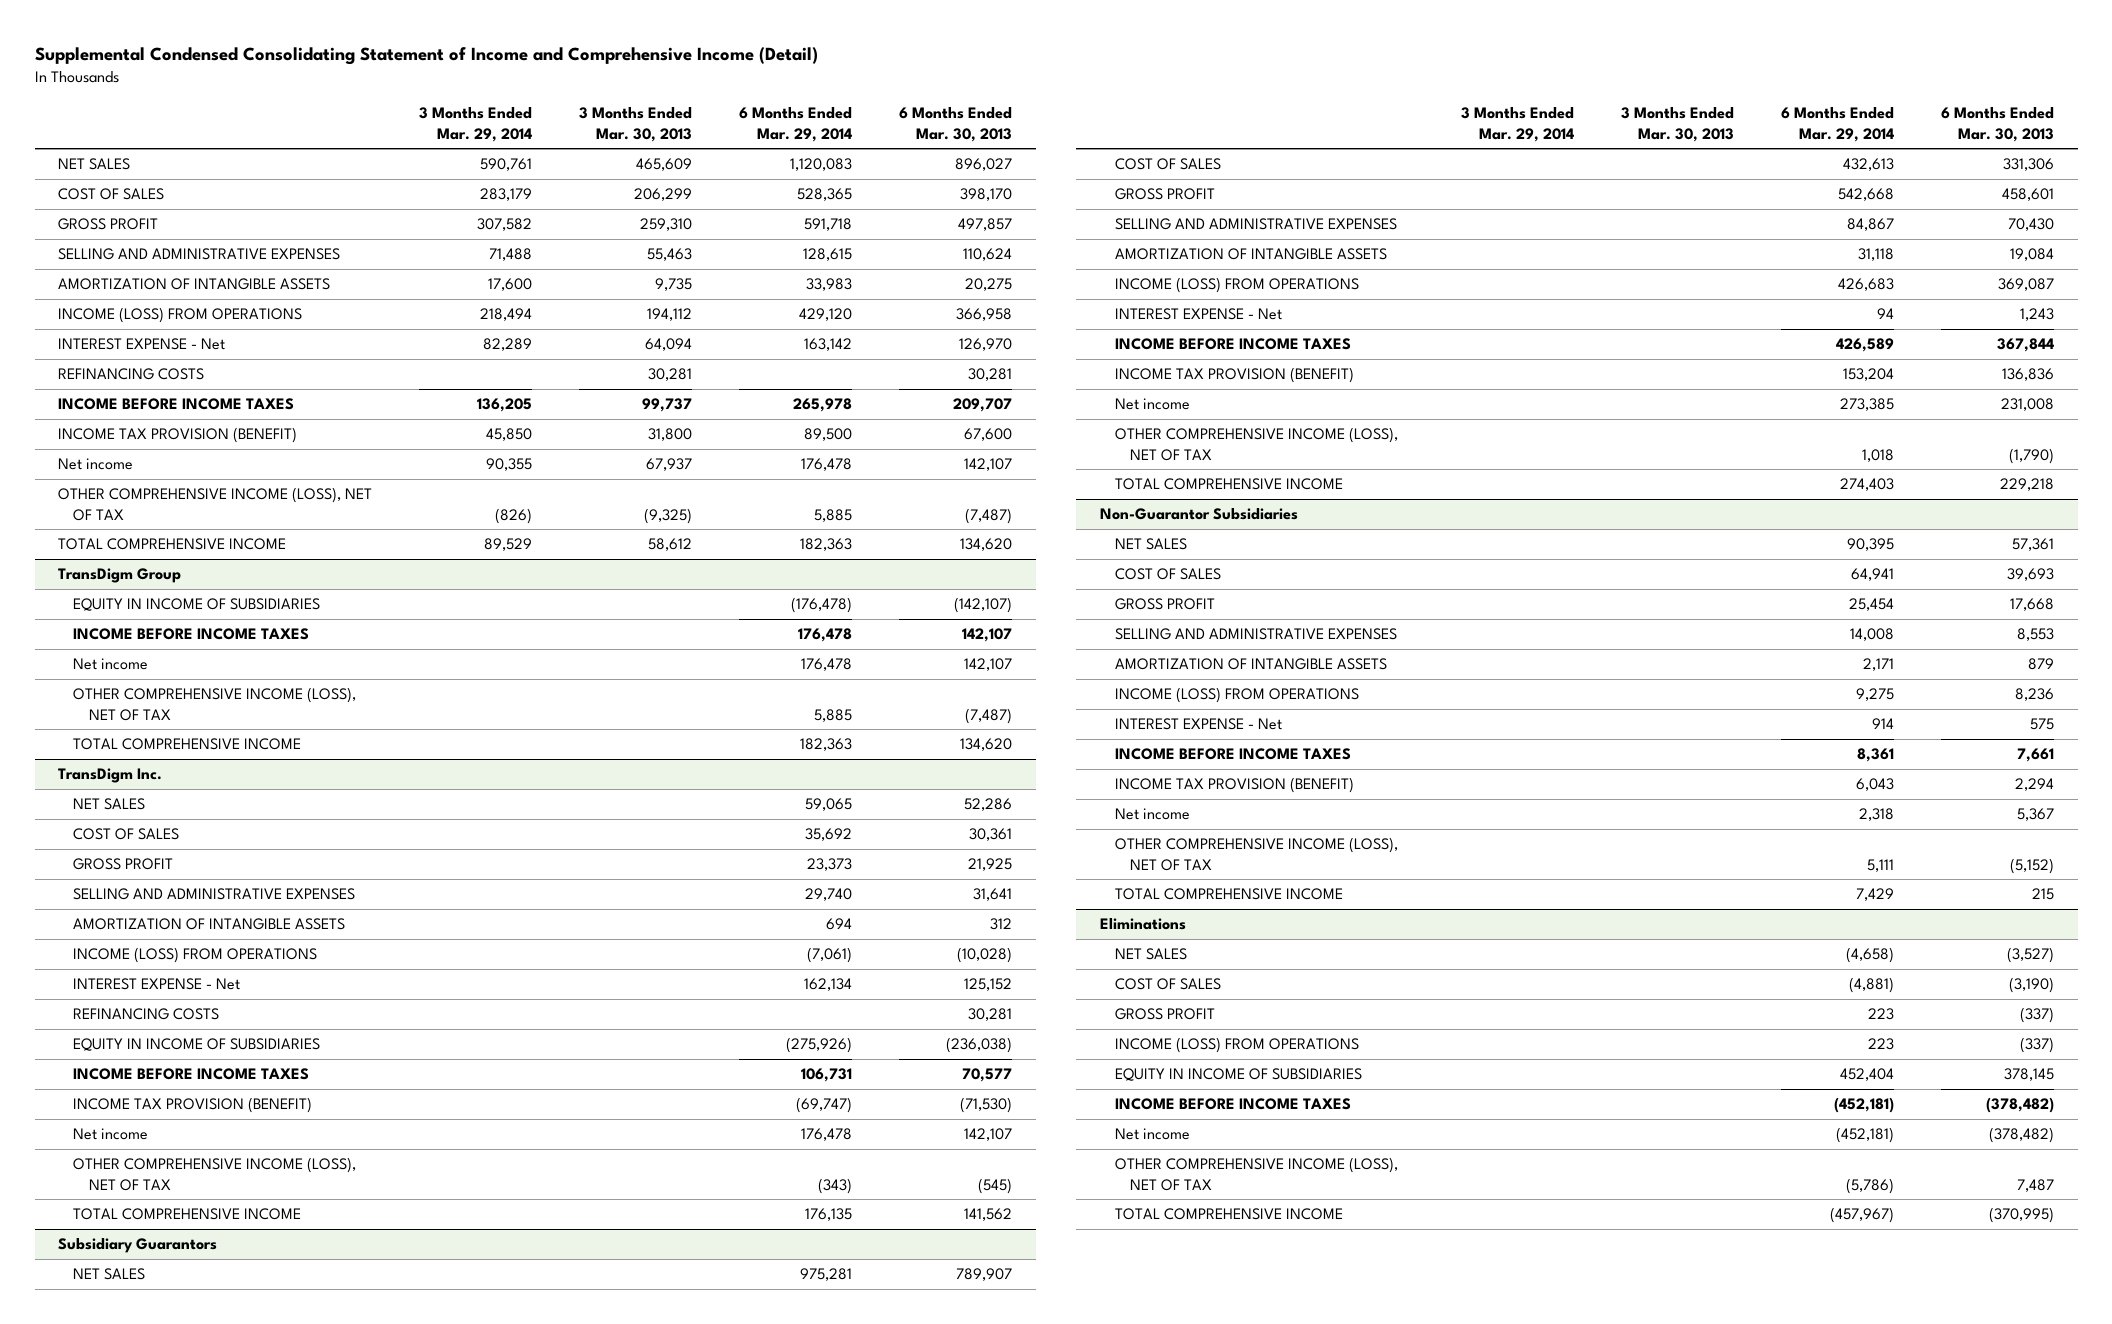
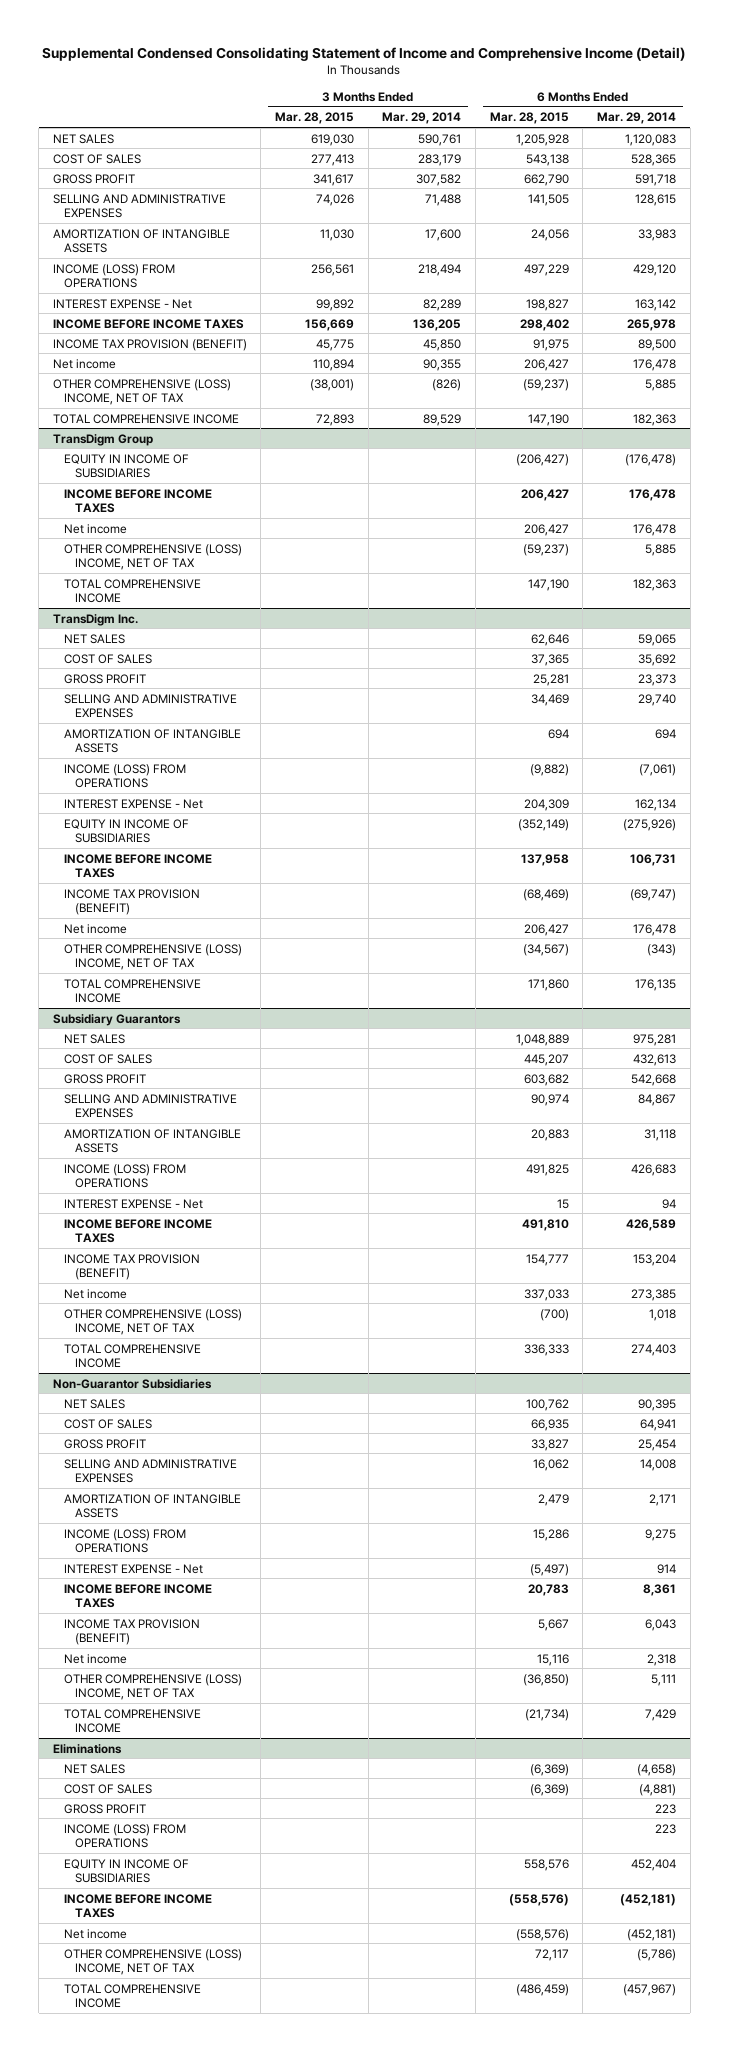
- | 3 Months Ended Mar. 29, 2014 | 3 Months Ended Mar. 30, 2013 | 6 Months Ended Mar. 29, 2014 | 6 Months Ended Mar. 30, 2013
+ | 3 Months Ended Mar. 28, 2015 | 3 Months Ended Mar. 29, 2014 | 6 Months Ended Mar. 28, 2015 | 6 Months Ended Mar. 29, 2014
- REFINANCING COSTS | | 30,281 | | 30,281
- OTHER COMPREHENSIVE INCOME (LOSS), NET OF TAX | (826) | (9,325) | 5,885 | (7,487)
+ OTHER COMPREHENSIVE (LOSS) INCOME, NET OF TAX | (38,001) | (826) | (59,237) | 5,885
@ TransDigm Group
- OTHER COMPREHENSIVE INCOME (LOSS), NET OF TAX | | | 5,885 | (7,487)
+ OTHER COMPREHENSIVE (LOSS) INCOME, NET OF TAX | | | (59,237) | 5,885
@ TransDigm Inc.
- REFINANCING COSTS | | | | 30,281
- OTHER COMPREHENSIVE INCOME (LOSS), NET OF TAX | | | (343) | (545)
+ OTHER COMPREHENSIVE (LOSS) INCOME, NET OF TAX | | | (34,567) | (343)
@ Subsidiary Guarantors
- OTHER COMPREHENSIVE INCOME (LOSS), NET OF TAX | | | 1,018 | (1,790)
+ OTHER COMPREHENSIVE (LOSS) INCOME, NET OF TAX | | | (700) | 1,018
@ Non-Guarantor Subsidiaries
- OTHER COMPREHENSIVE INCOME (LOSS), NET OF TAX | | | 5,111 | (5,152)
+ OTHER COMPREHENSIVE (LOSS) INCOME, NET OF TAX | | | (36,850) | 5,111
@ Eliminations
- OTHER COMPREHENSIVE INCOME (LOSS), NET OF TAX | | | (5,786) | 7,487
+ OTHER COMPREHENSIVE (LOSS) INCOME, NET OF TAX | | | 72,117 | (5,786)

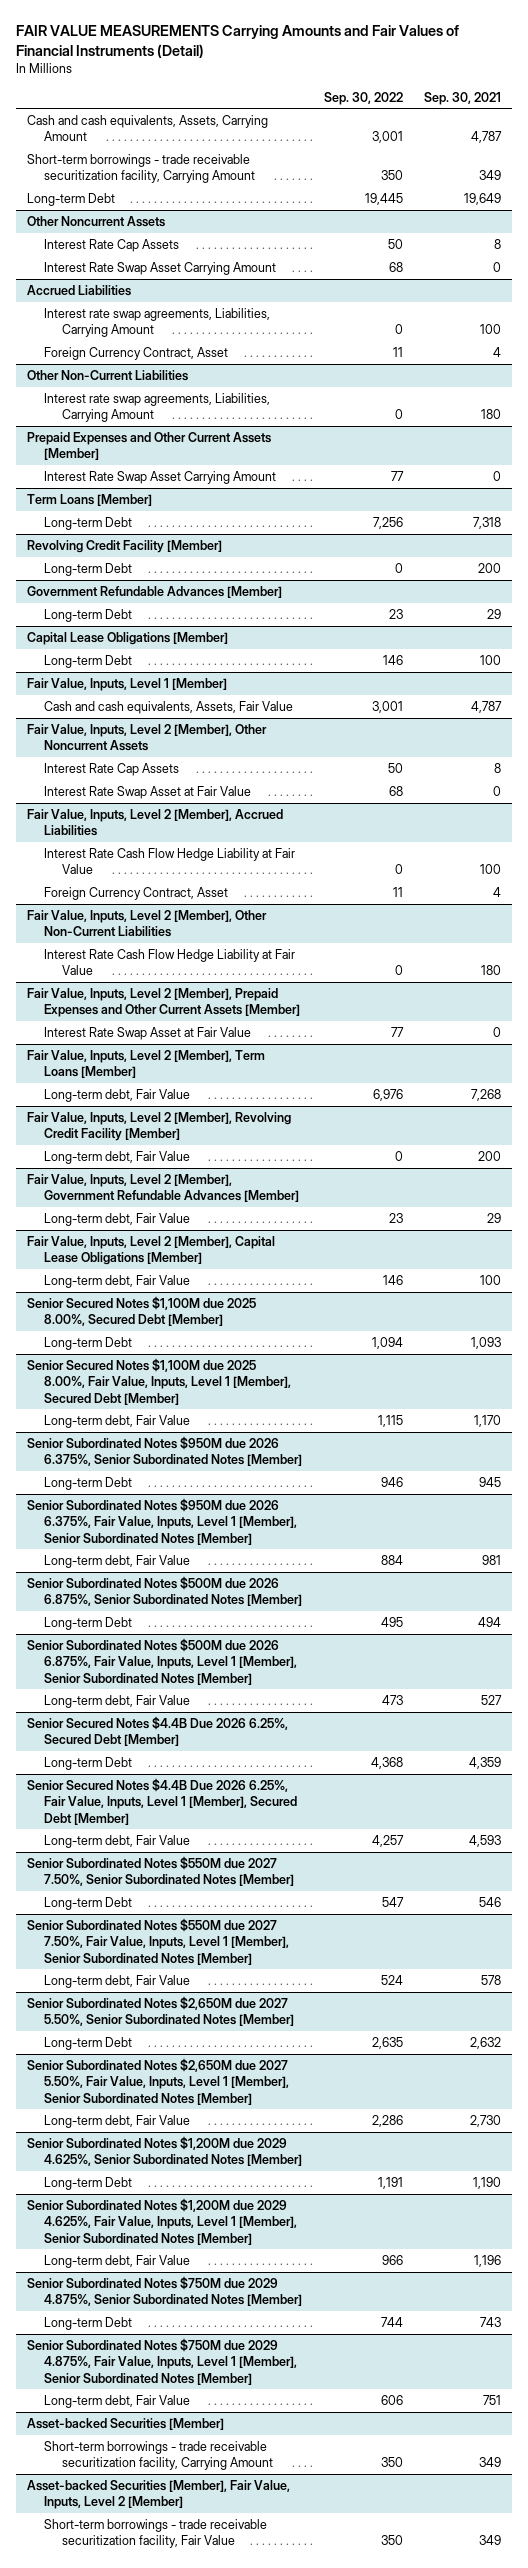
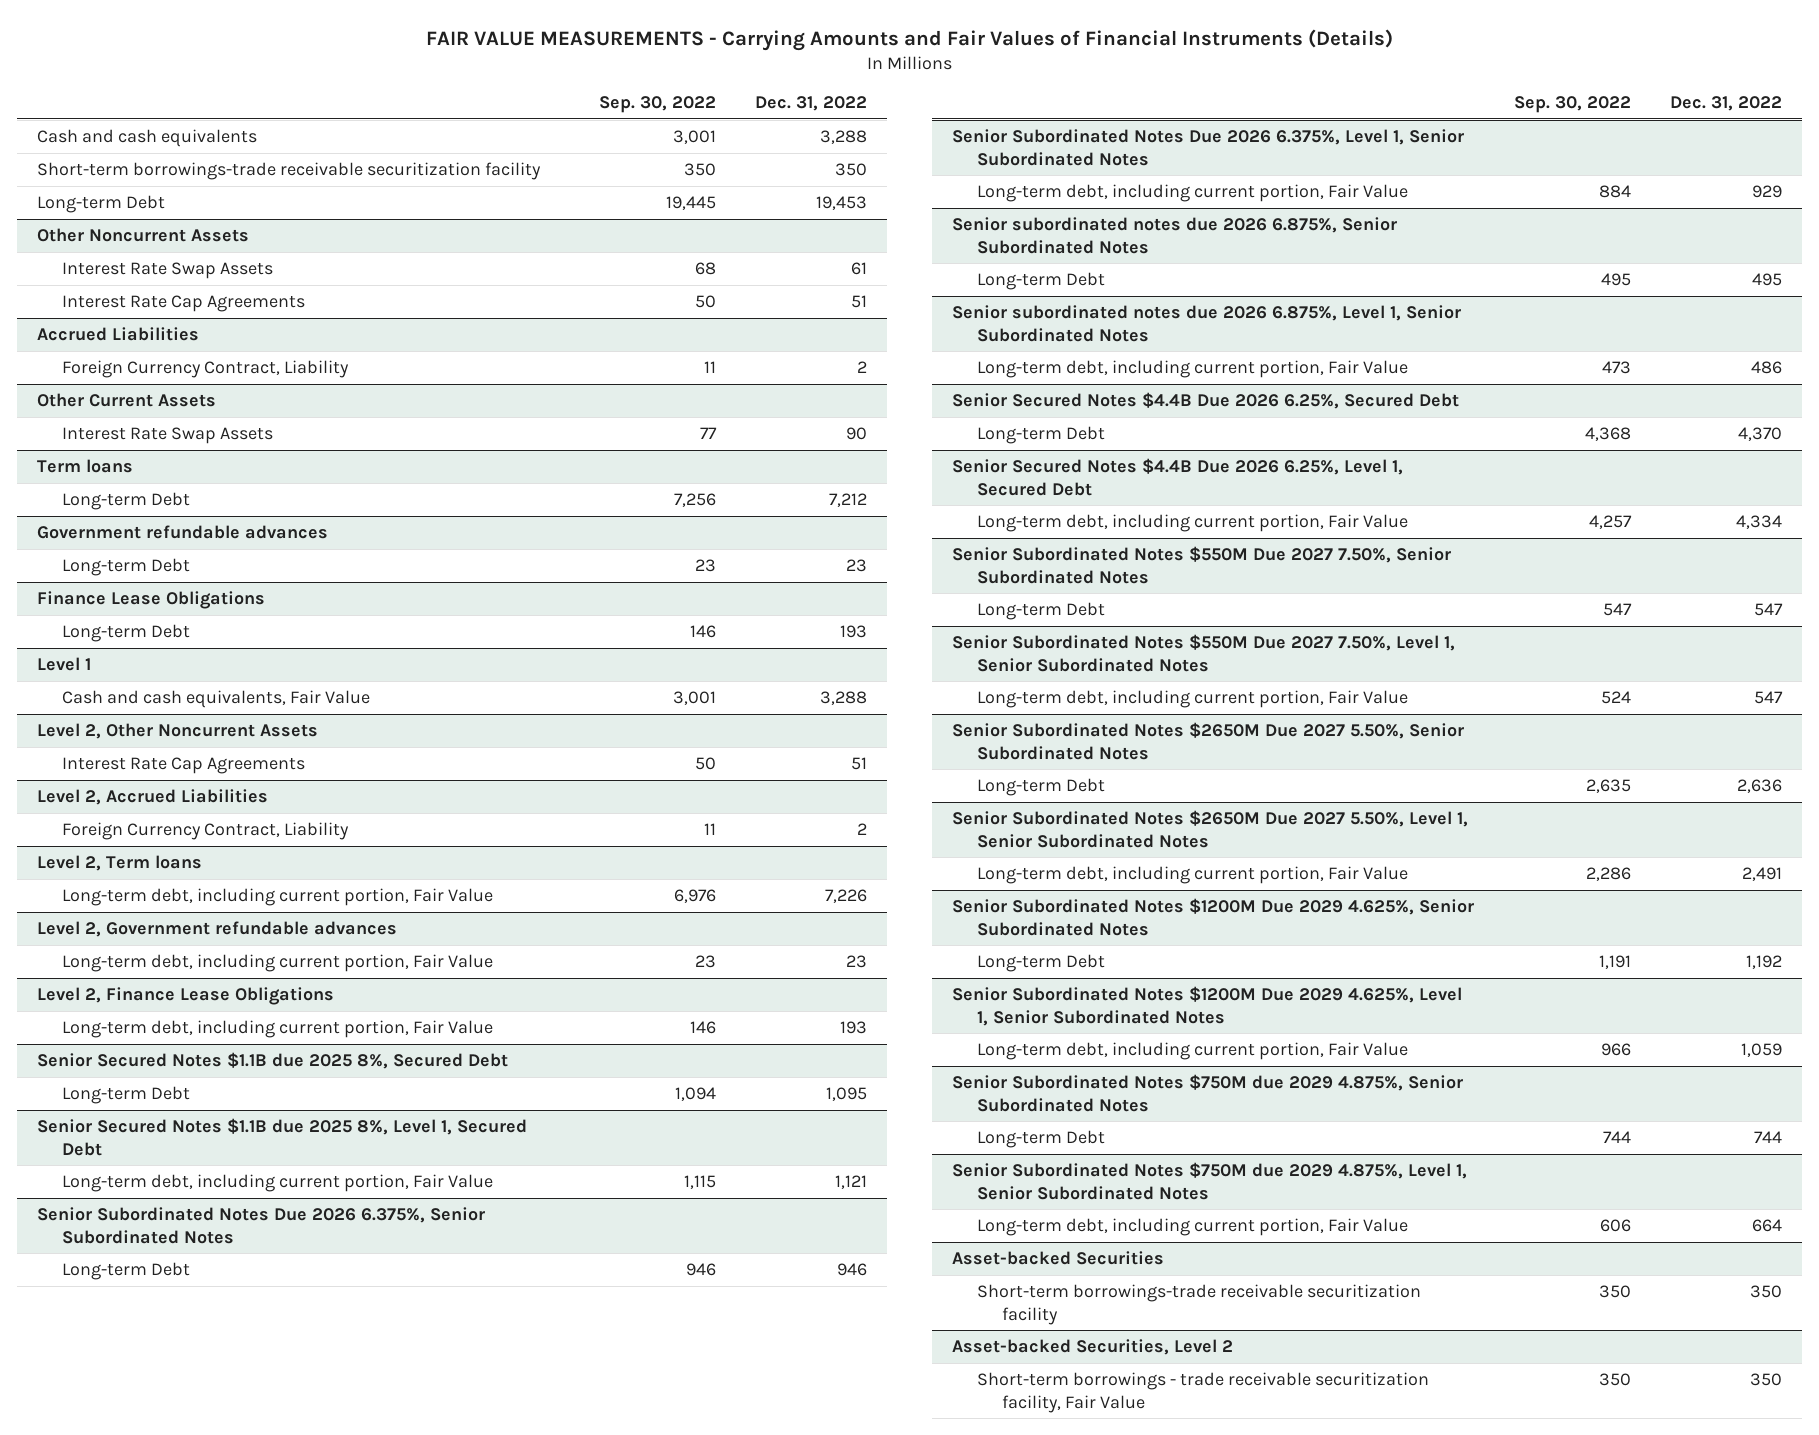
- FAIR VALUE MEASUREMENTS Carrying Amounts and Fair Values of Financial Instruments (Detail)
+ FAIR VALUE MEASUREMENTS - Carrying Amounts and Fair Values of Financial Instruments (Details)
- | Sep. 30, 2022 | Sep. 30, 2021
+ | Sep. 30, 2022 | Dec. 31, 2022
- Cash and cash equivalents, Assets, Carrying Amount | 3,001 | 4,787
- Short-term borrowings - trade receivable securitization facility, Carrying Amount | 350 | 349
+ Cash and cash equivalents | 3,001 | 3,288
+ Short-term borrowings-trade receivable securitization facility | 350 | 350
@ Other Noncurrent Assets
- Interest Rate Cap Assets | 50 | 8
- Interest Rate Swap Asset Carrying Amount | 68 | 0
+ Interest Rate Swap Assets | 68 | 61
+ Interest Rate Cap Agreements | 50 | 51
@ Accrued Liabilities
- Interest rate swap agreements, Liabilities, Carrying Amount | 0 | 100
- Foreign Currency Contract, Asset | 11 | 4
- Other Non-Current Liabilities
- Interest rate swap agreements, Liabilities, Carrying Amount | 0 | 180
- Prepaid Expenses and Other Current Assets [Member]
- Interest Rate Swap Asset Carrying Amount | 77 | 0
- Term Loans [Member]
@ Accrued Liabilities
+ Foreign Currency Contract, Liability | 11 | 2
+ Other Current Assets
+ Interest Rate Swap Assets | 77 | 90
+ Term loans
- Revolving Credit Facility [Member]
- Long-term Debt | 0 | 200
- Government Refundable Advances [Member]
+ Government refundable advances
- Capital Lease Obligations [Member]
+ Finance Lease Obligations
- Fair Value, Inputs, Level 1 [Member]
- Cash and cash equivalents, Assets, Fair Value | 3,001 | 4,787
- Fair Value, Inputs, Level 2 [Member], Other Noncurrent Assets
- Interest Rate Cap Assets | 50 | 8
- Interest Rate Swap Asset at Fair Value | 68 | 0
- Fair Value, Inputs, Level 2 [Member], Accrued Liabilities
- Interest Rate Cash Flow Hedge Liability at Fair Value | 0 | 100
- Foreign Currency Contract, Asset | 11 | 4
- Fair Value, Inputs, Level 2 [Member], Other Non-Current Liabilities
- Interest Rate Cash Flow Hedge Liability at Fair Value | 0 | 180
- Fair Value, Inputs, Level 2 [Member], Prepaid Expenses and Other Current Assets [Member]
- Interest Rate Swap Asset at Fair Value | 77 | 0
- Fair Value, Inputs, Level 2 [Member], Term Loans [Member]
- Long-term debt, Fair Value | 6,976 | 7,268
- Fair Value, Inputs, Level 2 [Member], Revolving Credit Facility [Member]
- Long-term debt, Fair Value | 0 | 200
- Fair Value, Inputs, Level 2 [Member], Government Refundable Advances [Member]
- Long-term debt, Fair Value | 23 | 29
- Fair Value, Inputs, Level 2 [Member], Capital Lease Obligations [Member]
- Long-term debt, Fair Value | 146 | 100
- Senior Secured Notes $1,100M due 2025 8.00%, Secured Debt [Member]
+ Level 1
+ Cash and cash equivalents, Fair Value | 3,001 | 3,288
+ Level 2, Other Noncurrent Assets
+ Interest Rate Cap Agreements | 50 | 51
+ Level 2, Accrued Liabilities
+ Foreign Currency Contract, Liability | 11 | 2
+ Level 2, Term loans
+ Long-term debt, including current portion, Fair Value | 6,976 | 7,226
+ Level 2, Government refundable advances
+ Long-term debt, including current portion, Fair Value | 23 | 23
+ Level 2, Finance Lease Obligations
+ Long-term debt, including current portion, Fair Value | 146 | 193
+ Senior Secured Notes $1.1B due 2025 8%, Secured Debt
- Senior Secured Notes $1,100M due 2025 8.00%, Fair Value, Inputs, Level 1 [Member], Secured Debt [Member]
- Long-term debt, Fair Value | 1,115 | 1,170
- Senior Subordinated Notes $950M due 2026 6.375%, Senior Subordinated Notes [Member]
+ Senior Secured Notes $1.1B due 2025 8%, Level 1, Secured Debt
+ Long-term debt, including current portion, Fair Value | 1,115 | 1,121
+ Senior Subordinated Notes Due 2026 6.375%, Senior Subordinated Notes
- Senior Subordinated Notes $950M due 2026 6.375%, Fair Value, Inputs, Level 1 [Member], Senior Subordinated Notes [Member]
- Long-term debt, Fair Value | 884 | 981
- Senior Subordinated Notes $500M due 2026 6.875%, Senior Subordinated Notes [Member]
+ Senior Subordinated Notes Due 2026 6.375%, Level 1, Senior Subordinated Notes
+ Long-term debt, including current portion, Fair Value | 884 | 929
+ Senior subordinated notes due 2026 6.875%, Senior Subordinated Notes
- Senior Subordinated Notes $500M due 2026 6.875%, Fair Value, Inputs, Level 1 [Member], Senior Subordinated Notes [Member]
- Long-term debt, Fair Value | 473 | 527
- Senior Secured Notes $4.4B Due 2026 6.25%, Secured Debt [Member]
+ Senior subordinated notes due 2026 6.875%, Level 1, Senior Subordinated Notes
+ Long-term debt, including current portion, Fair Value | 473 | 486
+ Senior Secured Notes $4.4B Due 2026 6.25%, Secured Debt
- Senior Secured Notes $4.4B Due 2026 6.25%, Fair Value, Inputs, Level 1 [Member], Secured Debt [Member]
- Long-term debt, Fair Value | 4,257 | 4,593
- Senior Subordinated Notes $550M due 2027 7.50%, Senior Subordinated Notes [Member]
+ Senior Secured Notes $4.4B Due 2026 6.25%, Level 1, Secured Debt
+ Long-term debt, including current portion, Fair Value | 4,257 | 4,334
+ Senior Subordinated Notes $550M Due 2027 7.50%, Senior Subordinated Notes
- Senior Subordinated Notes $550M due 2027 7.50%, Fair Value, Inputs, Level 1 [Member], Senior Subordinated Notes [Member]
- Long-term debt, Fair Value | 524 | 578
- Senior Subordinated Notes $2,650M due 2027 5.50%, Senior Subordinated Notes [Member]
+ Senior Subordinated Notes $550M Due 2027 7.50%, Level 1, Senior Subordinated Notes
+ Long-term debt, including current portion, Fair Value | 524 | 547
+ Senior Subordinated Notes $2650M Due 2027 5.50%, Senior Subordinated Notes
- Senior Subordinated Notes $2,650M due 2027 5.50%, Fair Value, Inputs, Level 1 [Member], Senior Subordinated Notes [Member]
- Long-term debt, Fair Value | 2,286 | 2,730
- Senior Subordinated Notes $1,200M due 2029 4.625%, Senior Subordinated Notes [Member]
+ Senior Subordinated Notes $2650M Due 2027 5.50%, Level 1, Senior Subordinated Notes
+ Long-term debt, including current portion, Fair Value | 2,286 | 2,491
+ Senior Subordinated Notes $1200M Due 2029 4.625%, Senior Subordinated Notes
- Senior Subordinated Notes $1,200M due 2029 4.625%, Fair Value, Inputs, Level 1 [Member], Senior Subordinated Notes [Member]
- Long-term debt, Fair Value | 966 | 1,196
- Senior Subordinated Notes $750M due 2029 4.875%, Senior Subordinated Notes [Member]
+ Senior Subordinated Notes $1200M Due 2029 4.625%, Level 1, Senior Subordinated Notes
+ Long-term debt, including current portion, Fair Value | 966 | 1,059
+ Senior Subordinated Notes $750M due 2029 4.875%, Senior Subordinated Notes
- Senior Subordinated Notes $750M due 2029 4.875%, Fair Value, Inputs, Level 1 [Member], Senior Subordinated Notes [Member]
- Long-term debt, Fair Value | 606 | 751
- Asset-backed Securities [Member]
- Short-term borrowings - trade receivable securitization facility, Carrying Amount | 350 | 349
- Asset-backed Securities [Member], Fair Value, Inputs, Level 2 [Member]
+ Senior Subordinated Notes $750M due 2029 4.875%, Level 1, Senior Subordinated Notes
+ Long-term debt, including current portion, Fair Value | 606 | 664
+ Asset-backed Securities
+ Short-term borrowings-trade receivable securitization facility | 350 | 350
+ Asset-backed Securities, Level 2

